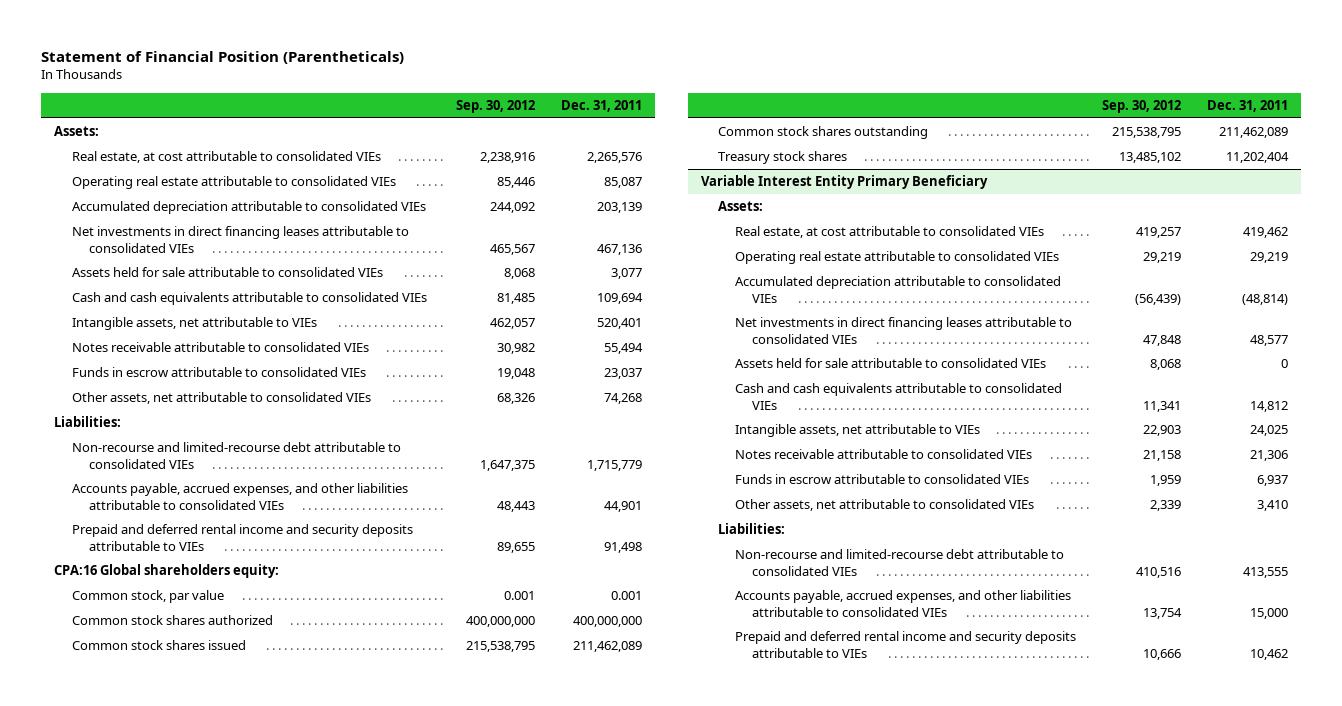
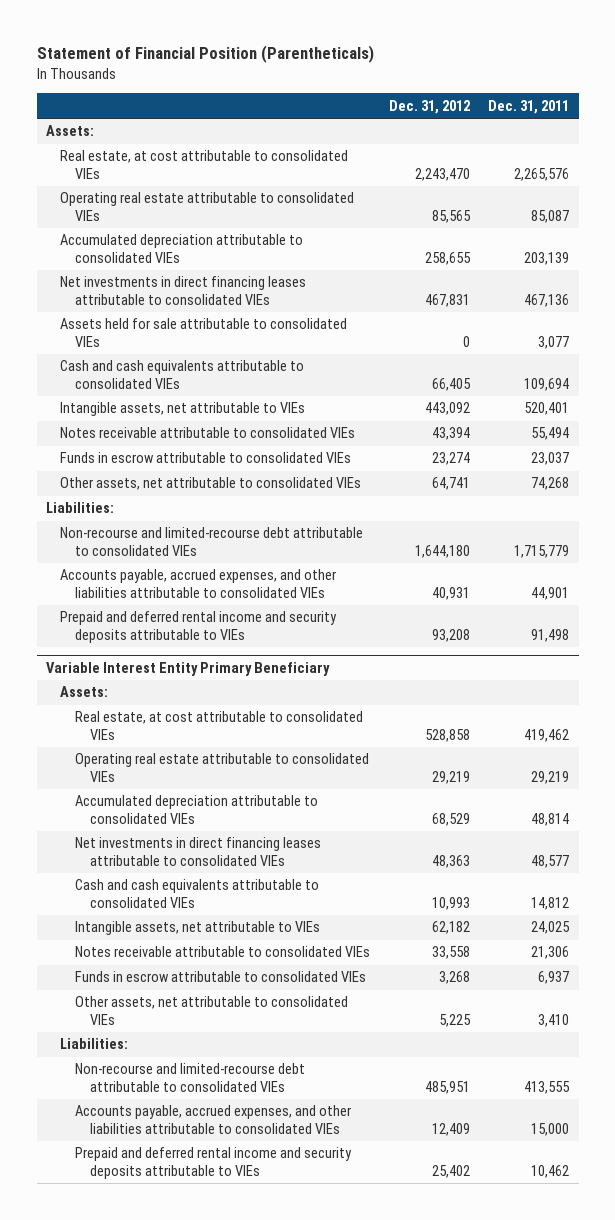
- | Sep. 30, 2012 | Dec. 31, 2011
+ | Dec. 31, 2012 | Dec. 31, 2011
- CPA:16 Global shareholders equity:
- Common stock, par value | 0.001 | 0.001
- Common stock shares authorized | 400,000,000 | 400,000,000
- Common stock shares issued | 215,538,795 | 211,462,089
- Common stock shares outstanding | 215,538,795 | 211,462,089
- Treasury stock shares | 13,485,102 | 11,202,404
@ Variable Interest Entity Primary Beneficiary
- Accumulated depreciation attributable to consolidated VIEs | (56,439) | (48,814)
+ Accumulated depreciation attributable to consolidated VIEs | 68,529 | 48,814
- Assets held for sale attributable to consolidated VIEs | 8,068 | 0

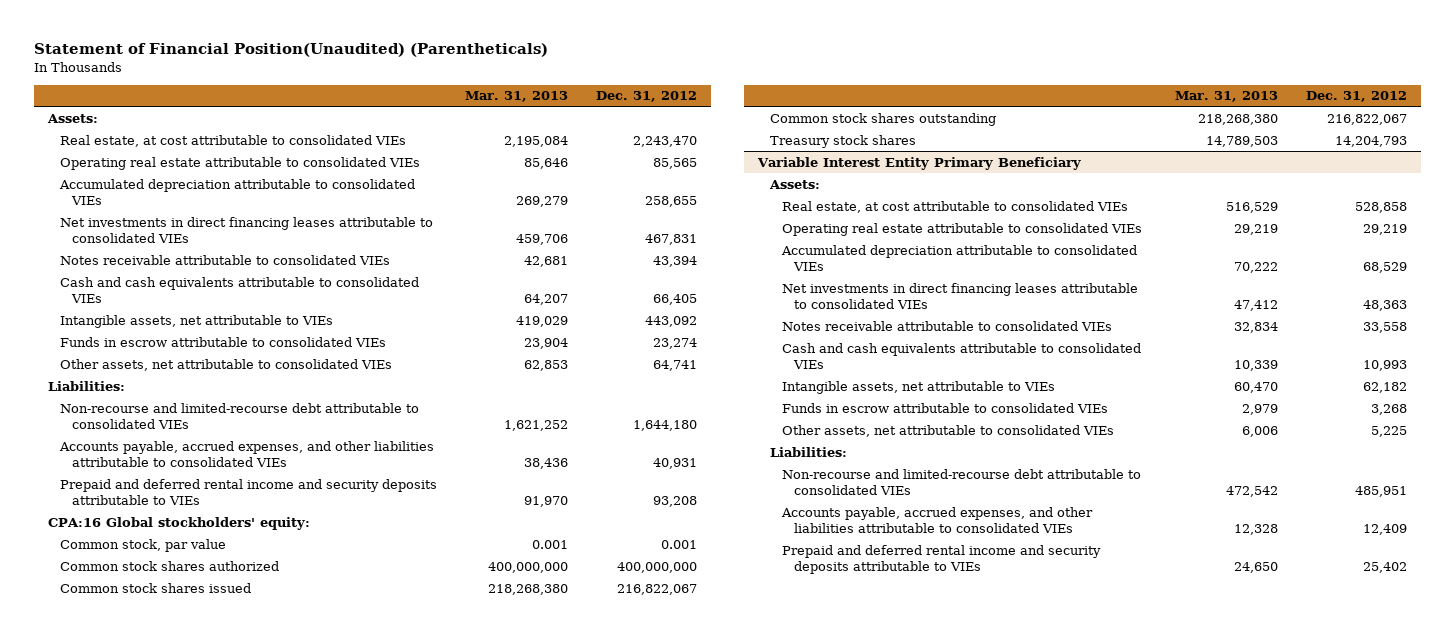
- Statement of Financial Position (Parentheticals)
+ Statement of Financial Position(Unaudited) (Parentheticals)
- | Dec. 31, 2012 | Dec. 31, 2011
+ | Mar. 31, 2013 | Dec. 31, 2012
- Assets held for sale attributable to consolidated VIEs | 0 | 3,077
moved up: Notes receivable attributable to consolidated VIEs | 42,681 | 43,394
+ CPA:16 Global stockholders' equity:
+ Common stock, par value | 0.001 | 0.001
+ Common stock shares authorized | 400,000,000 | 400,000,000
+ Common stock shares issued | 218,268,380 | 216,822,067
+ Common stock shares outstanding | 218,268,380 | 216,822,067
+ Treasury stock shares | 14,789,503 | 14,204,793
@ Variable Interest Entity Primary Beneficiary
moved up: Notes receivable attributable to consolidated VIEs | 32,834 | 33,558

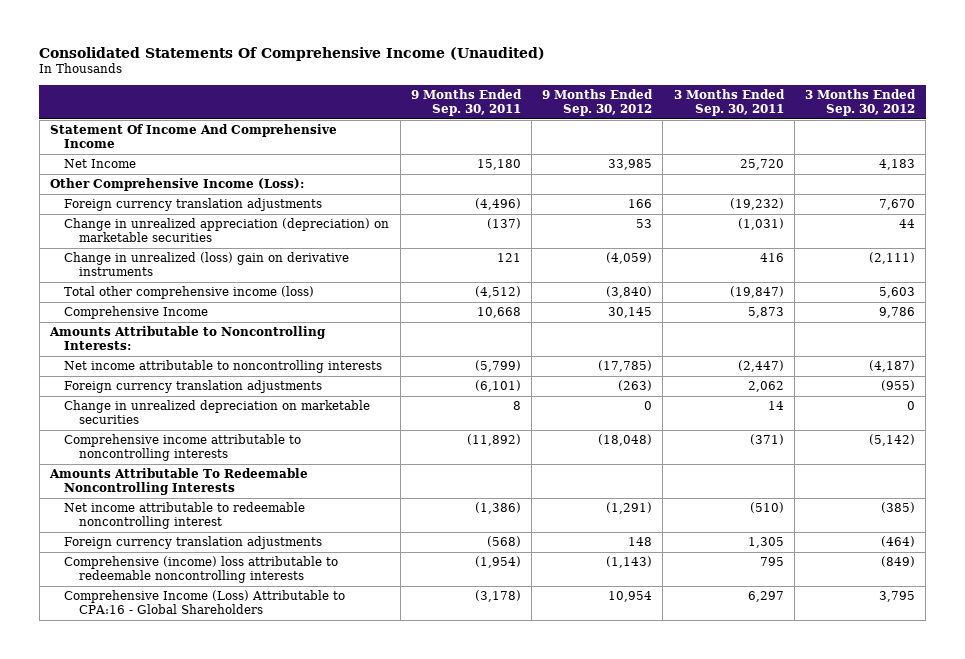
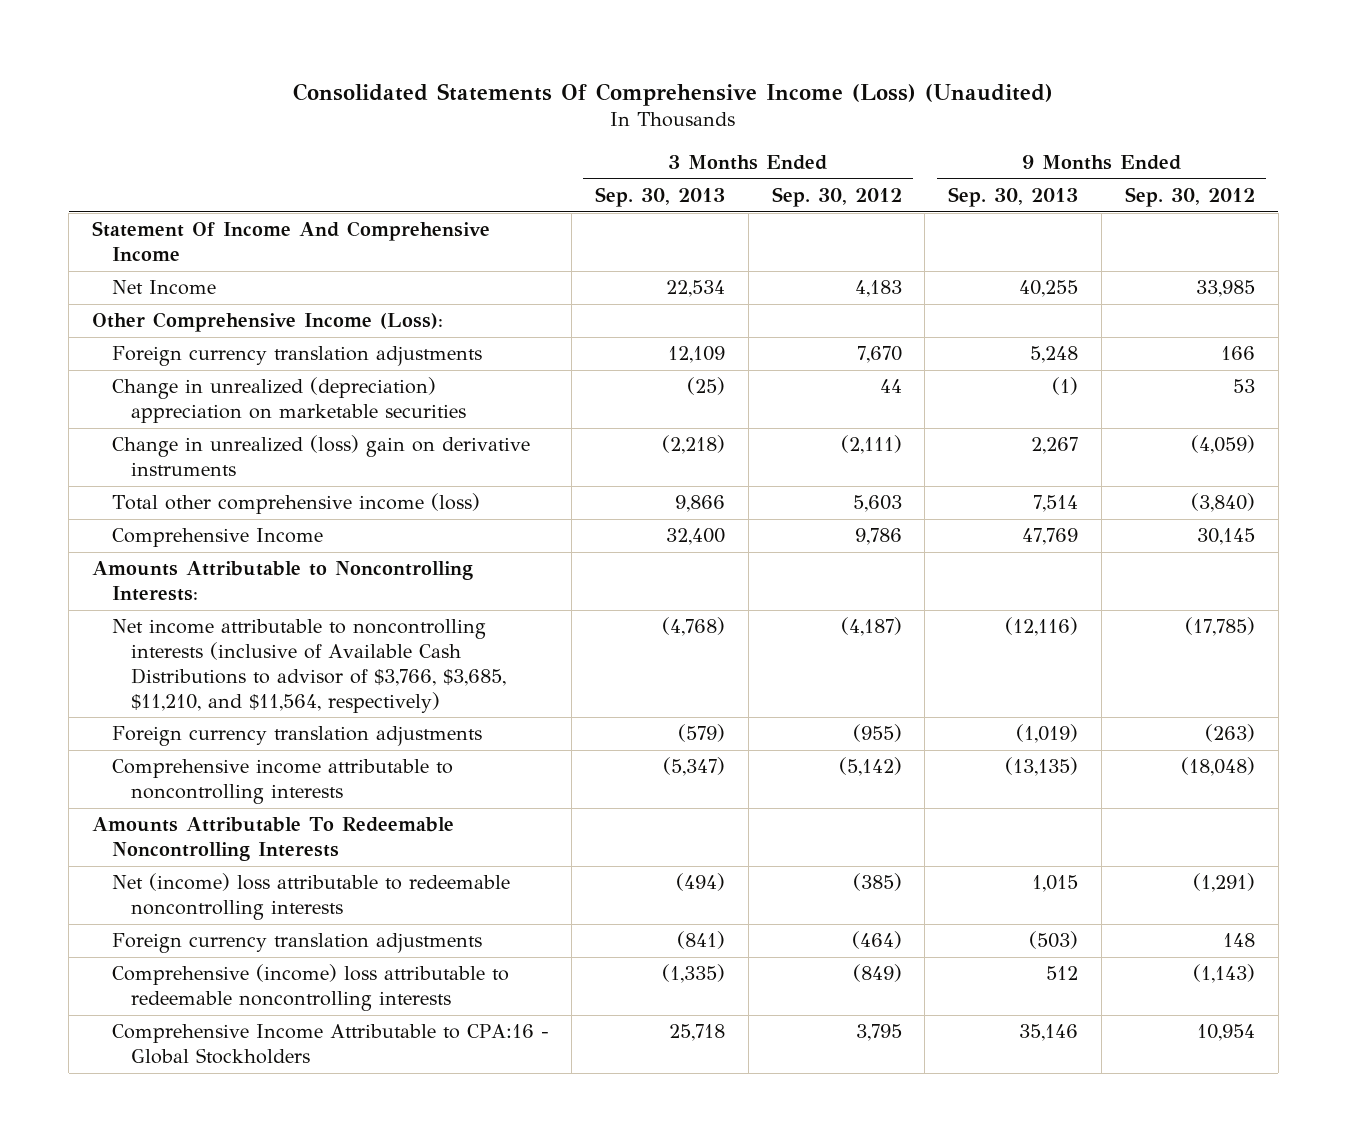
- Consolidated Statements Of Comprehensive Income (Unaudited)
+ Consolidated Statements Of Comprehensive Income (Loss) (Unaudited)
- | 9 Months Ended Sep. 30, 2011 | 9 Months Ended Sep. 30, 2012 | 3 Months Ended Sep. 30, 2011 | 3 Months Ended Sep. 30, 2012
+ | 3 Months Ended Sep. 30, 2013 | 3 Months Ended Sep. 30, 2012 | 9 Months Ended Sep. 30, 2013 | 9 Months Ended Sep. 30, 2012
- Change in unrealized appreciation (depreciation) on marketable securities | (137) | 53 | (1,031) | 44
+ Change in unrealized (depreciation) appreciation on marketable securities | (25) | 44 | (1) | 53
- Net income attributable to noncontrolling interests | (5,799) | (17,785) | (2,447) | (4,187)
+ Net income attributable to noncontrolling interests (inclusive of Available Cash Distributions to advisor of $3,766, $3,685, $11,210, and $11,564, respectively) | (4,768) | (4,187) | (12,116) | (17,785)
- Change in unrealized depreciation on marketable securities | 8 | 0 | 14 | 0
- Net income attributable to redeemable noncontrolling interest | (1,386) | (1,291) | (510) | (385)
+ Net (income) loss attributable to redeemable noncontrolling interests | (494) | (385) | 1,015 | (1,291)
- Comprehensive Income (Loss) Attributable to CPA:16 - Global Shareholders | (3,178) | 10,954 | 6,297 | 3,795
+ Comprehensive Income Attributable to CPA:16 - Global Stockholders | 25,718 | 3,795 | 35,146 | 10,954

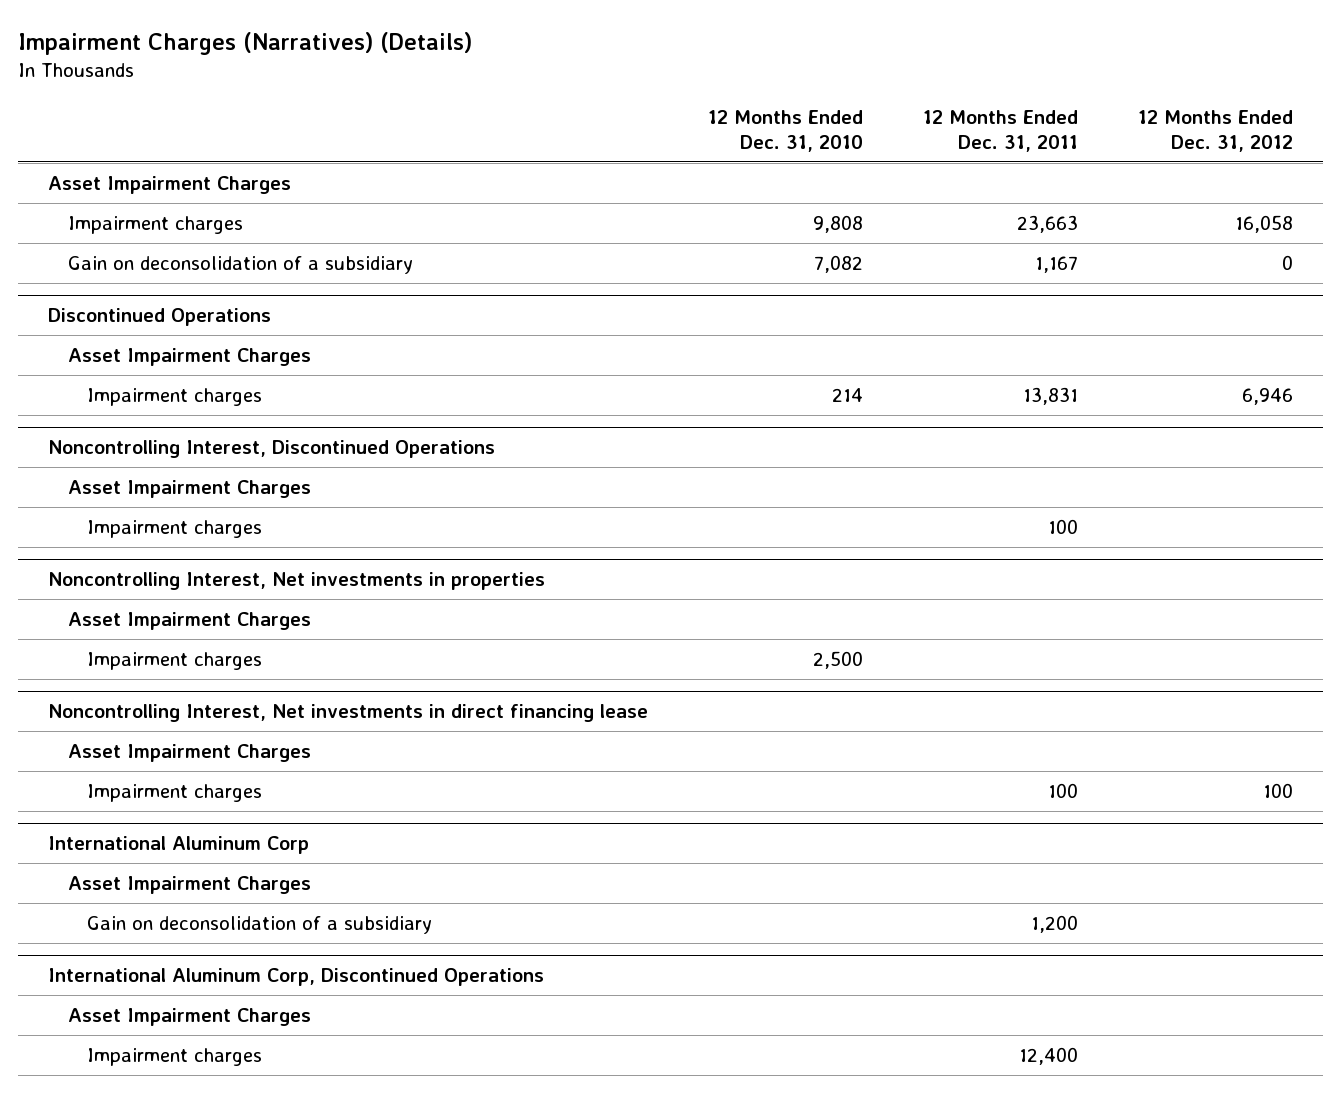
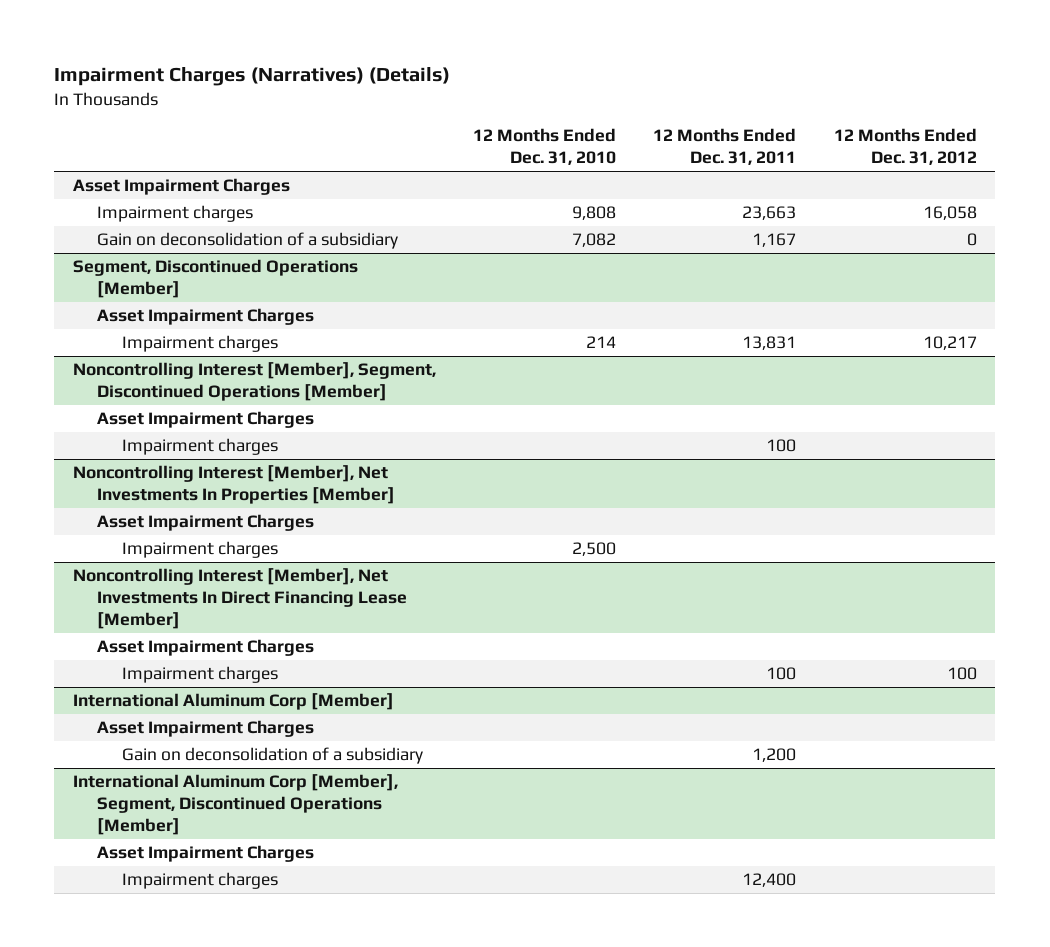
- Discontinued Operations
+ Segment, Discontinued Operations [Member]
- Impairment charges | 214 | 13,831 | 6,946
- Noncontrolling Interest, Discontinued Operations
+ Impairment charges | 214 | 13,831 | 10,217
+ Noncontrolling Interest [Member], Segment, Discontinued Operations [Member]
- Noncontrolling Interest, Net investments in properties
+ Noncontrolling Interest [Member], Net Investments In Properties [Member]
- Noncontrolling Interest, Net investments in direct financing lease
+ Noncontrolling Interest [Member], Net Investments In Direct Financing Lease [Member]
- International Aluminum Corp
+ International Aluminum Corp [Member]
- International Aluminum Corp, Discontinued Operations
+ International Aluminum Corp [Member], Segment, Discontinued Operations [Member]

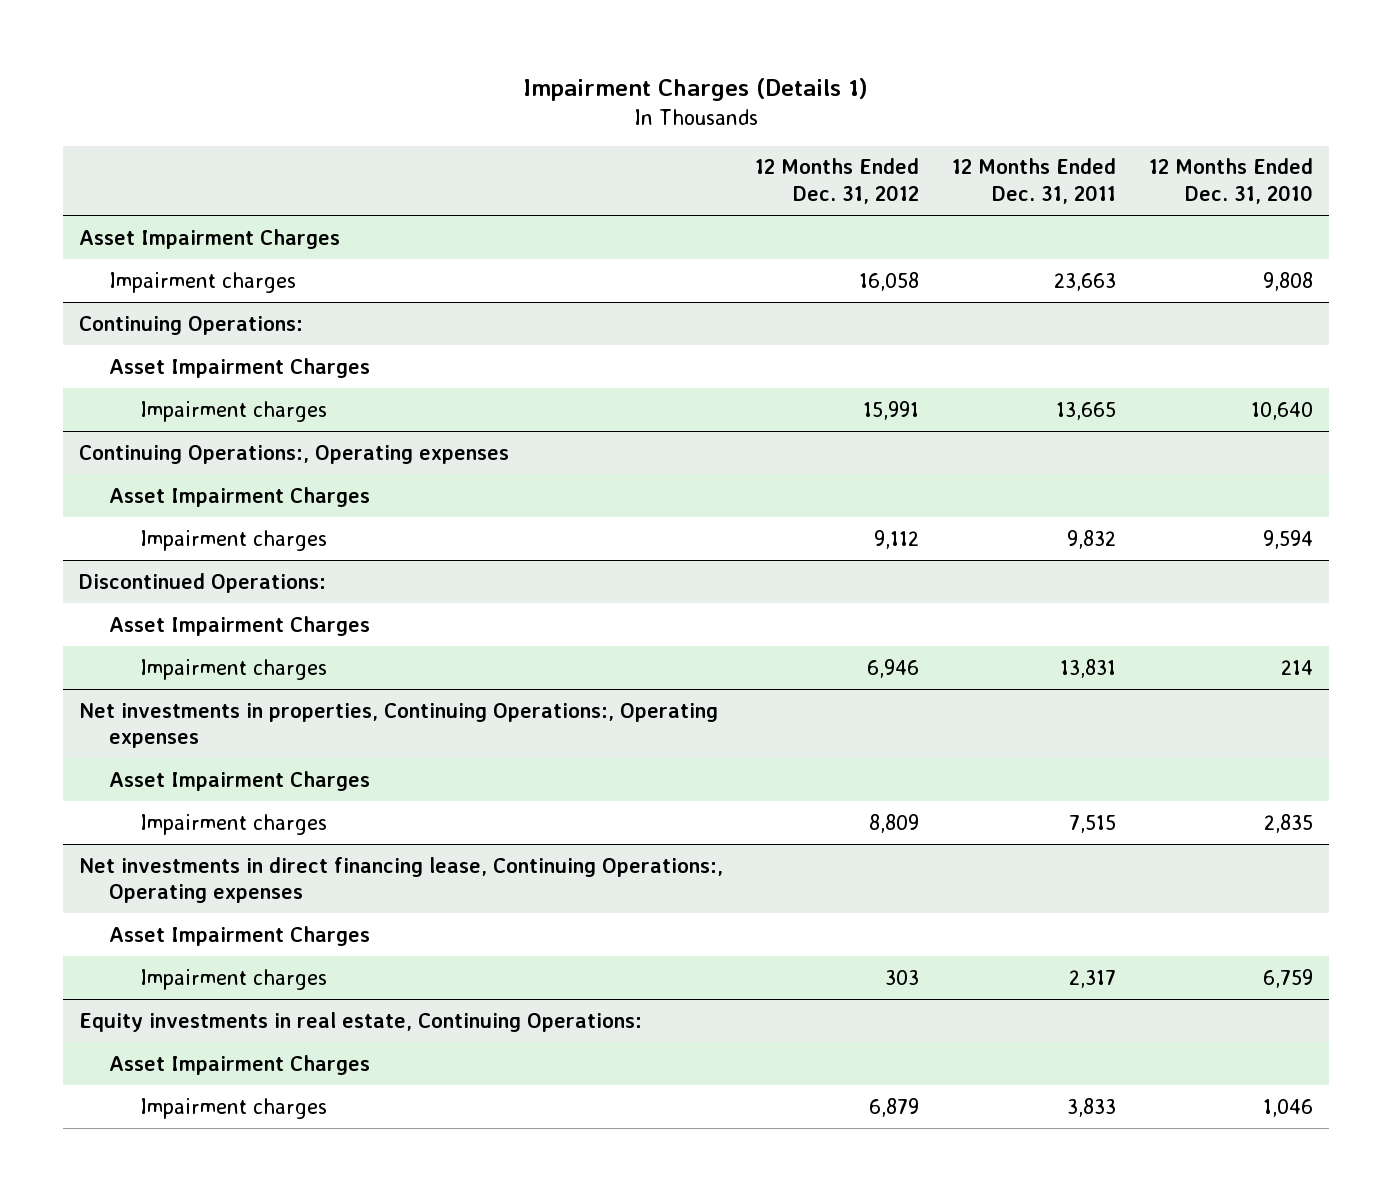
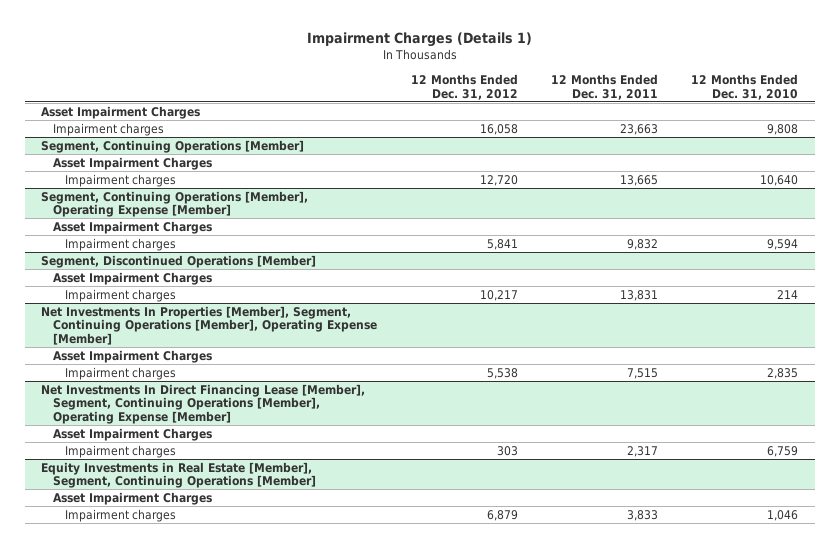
- Continuing Operations:
+ Segment, Continuing Operations [Member]
- Impairment charges | 15,991 | 13,665 | 10,640
- Continuing Operations:, Operating expenses
+ Impairment charges | 12,720 | 13,665 | 10,640
+ Segment, Continuing Operations [Member], Operating Expense [Member]
- Impairment charges | 9,112 | 9,832 | 9,594
- Discontinued Operations:
+ Impairment charges | 5,841 | 9,832 | 9,594
+ Segment, Discontinued Operations [Member]
- Impairment charges | 6,946 | 13,831 | 214
- Net investments in properties, Continuing Operations:, Operating expenses
+ Impairment charges | 10,217 | 13,831 | 214
+ Net Investments In Properties [Member], Segment, Continuing Operations [Member], Operating Expense [Member]
- Impairment charges | 8,809 | 7,515 | 2,835
- Net investments in direct financing lease, Continuing Operations:, Operating expenses
+ Impairment charges | 5,538 | 7,515 | 2,835
+ Net Investments In Direct Financing Lease [Member], Segment, Continuing Operations [Member], Operating Expense [Member]
- Equity investments in real estate, Continuing Operations:
+ Equity Investments in Real Estate [Member], Segment, Continuing Operations [Member]

